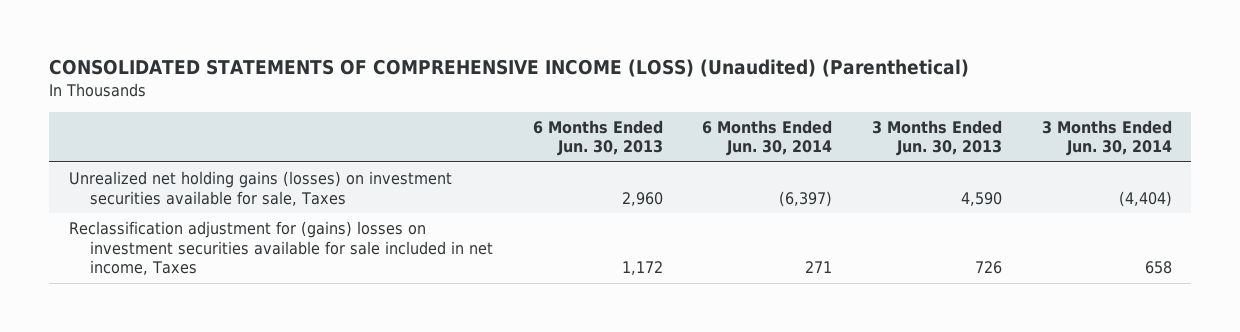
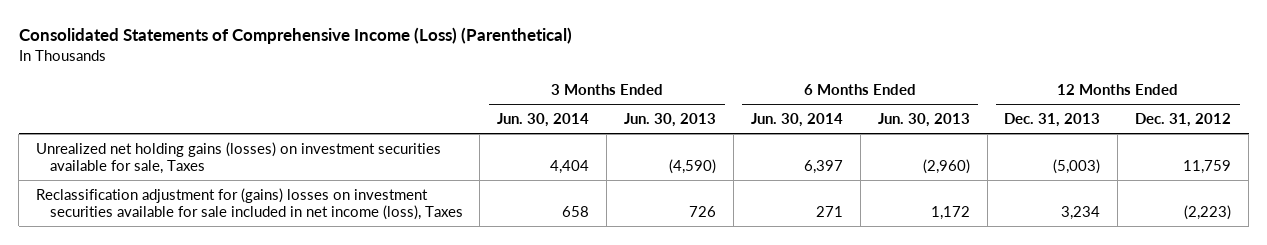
- CONSOLIDATED STATEMENTS OF COMPREHENSIVE INCOME (LOSS) (Unaudited) (Parenthetical)
+ Consolidated Statements of Comprehensive Income (Loss) (Parenthetical)
- | 6 Months Ended Jun. 30, 2013 | 6 Months Ended Jun. 30, 2014 | 3 Months Ended Jun. 30, 2013 | 3 Months Ended Jun. 30, 2014
+ | 3 Months Ended Jun. 30, 2014 | 3 Months Ended Jun. 30, 2013 | 6 Months Ended Jun. 30, 2014 | 6 Months Ended Jun. 30, 2013 | 12 Months Ended Dec. 31, 2013 | 12 Months Ended Dec. 31, 2012
- Unrealized net holding gains (losses) on investment securities available for sale, Taxes | 2,960 | (6,397) | 4,590 | (4,404)
- Reclassification adjustment for (gains) losses on investment securities available for sale included in net income, Taxes | 1,172 | 271 | 726 | 658
+ Unrealized net holding gains (losses) on investment securities available for sale, Taxes | 4,404 | (4,590) | 6,397 | (2,960) | (5,003) | 11,759
+ Reclassification adjustment for (gains) losses on investment securities available for sale included in net income (loss), Taxes | 658 | 726 | 271 | 1,172 | 3,234 | (2,223)

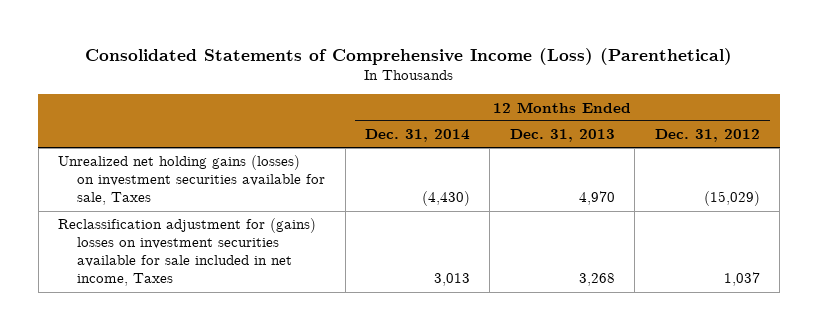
- | 3 Months Ended Jun. 30, 2014 | 3 Months Ended Jun. 30, 2013 | 6 Months Ended Jun. 30, 2014 | 6 Months Ended Jun. 30, 2013 | 12 Months Ended Dec. 31, 2013 | 12 Months Ended Dec. 31, 2012
+ | 12 Months Ended Dec. 31, 2014 | 12 Months Ended Dec. 31, 2013 | 12 Months Ended Dec. 31, 2012
- Unrealized net holding gains (losses) on investment securities available for sale, Taxes | 4,404 | (4,590) | 6,397 | (2,960) | (5,003) | 11,759
- Reclassification adjustment for (gains) losses on investment securities available for sale included in net income (loss), Taxes | 658 | 726 | 271 | 1,172 | 3,234 | (2,223)
+ Unrealized net holding gains (losses) on investment securities available for sale, Taxes | (4,430) | 4,970 | (15,029)
+ Reclassification adjustment for (gains) losses on investment securities available for sale included in net income, Taxes | 3,013 | 3,268 | 1,037

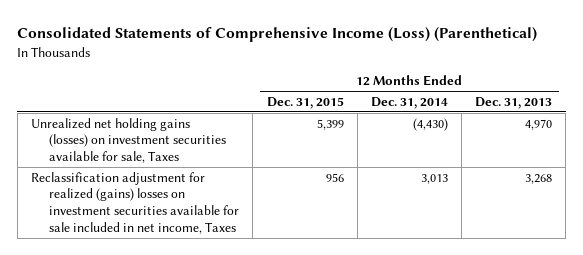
- | 12 Months Ended Dec. 31, 2014 | 12 Months Ended Dec. 31, 2013 | 12 Months Ended Dec. 31, 2012
+ | 12 Months Ended Dec. 31, 2015 | 12 Months Ended Dec. 31, 2014 | 12 Months Ended Dec. 31, 2013
- Reclassification adjustment for (gains) losses on investment securities available for sale included in net income, Taxes | 3,013 | 3,268 | 1,037
+ Reclassification adjustment for realized (gains) losses on investment securities available for sale included in net income, Taxes | 956 | 3,013 | 3,268

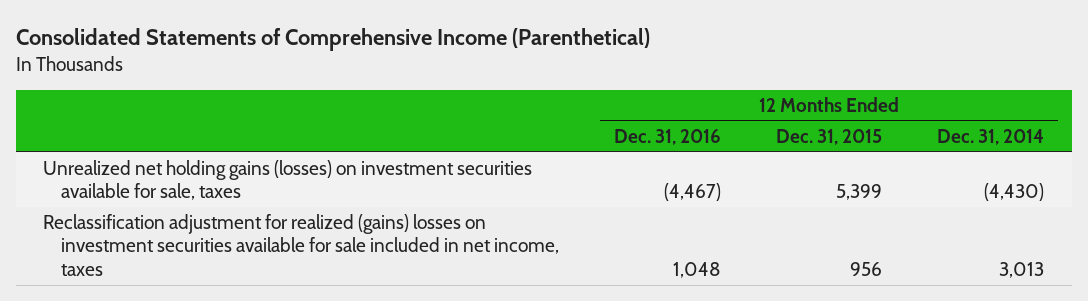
- Consolidated Statements of Comprehensive Income (Loss) (Parenthetical)
+ Consolidated Statements of Comprehensive Income (Parenthetical)
- | 12 Months Ended Dec. 31, 2015 | 12 Months Ended Dec. 31, 2014 | 12 Months Ended Dec. 31, 2013
+ | 12 Months Ended Dec. 31, 2016 | 12 Months Ended Dec. 31, 2015 | 12 Months Ended Dec. 31, 2014
- Unrealized net holding gains (losses) on investment securities available for sale, Taxes | 5,399 | (4,430) | 4,970
- Reclassification adjustment for realized (gains) losses on investment securities available for sale included in net income, Taxes | 956 | 3,013 | 3,268
+ Unrealized net holding gains (losses) on investment securities available for sale, taxes | (4,467) | 5,399 | (4,430)
+ Reclassification adjustment for realized (gains) losses on investment securities available for sale included in net income, taxes | 1,048 | 956 | 3,013

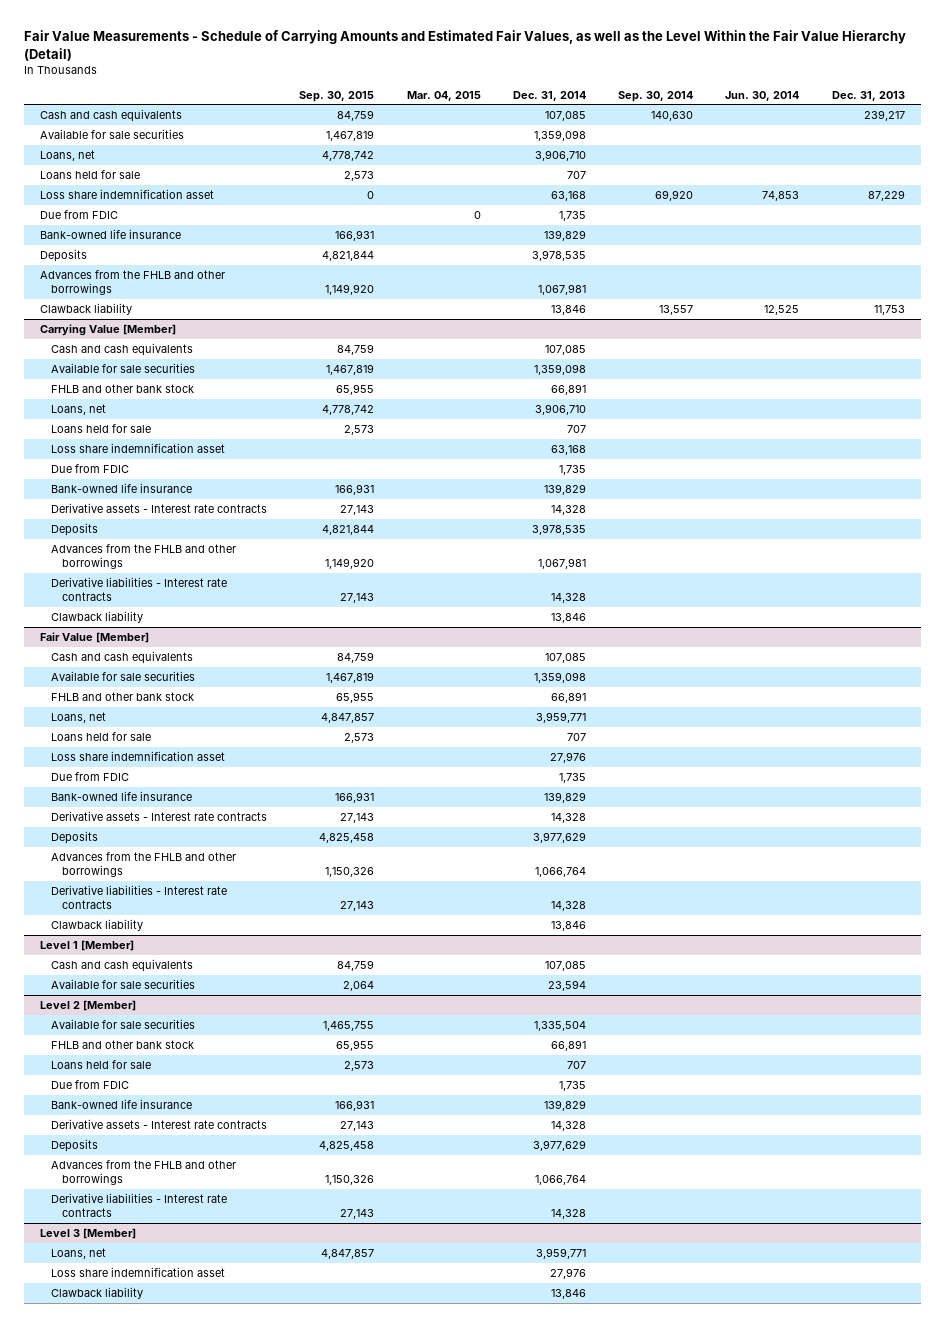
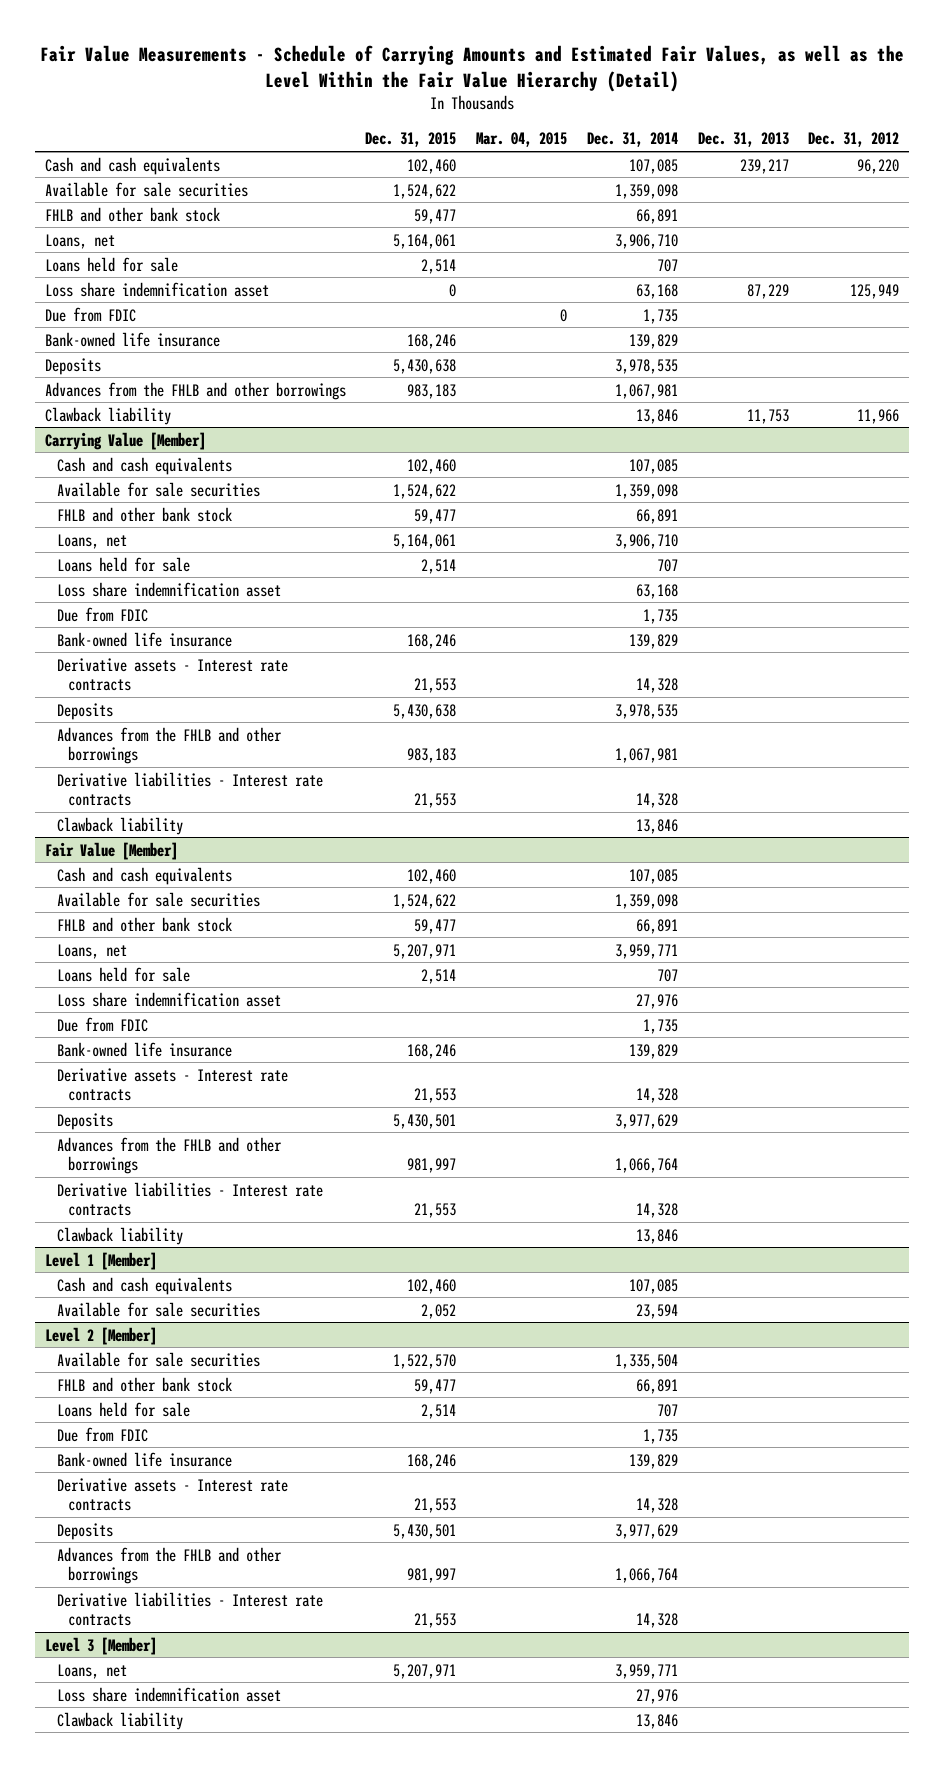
- | Sep. 30, 2015 | Mar. 04, 2015 | Dec. 31, 2014 | Sep. 30, 2014 | Jun. 30, 2014 | Dec. 31, 2013
+ | Dec. 31, 2015 | Mar. 04, 2015 | Dec. 31, 2014 | Dec. 31, 2013 | Dec. 31, 2012
+ FHLB and other bank stock | 59,477 | | 66,891 | |

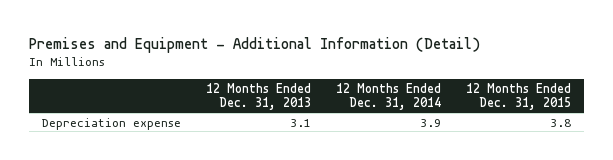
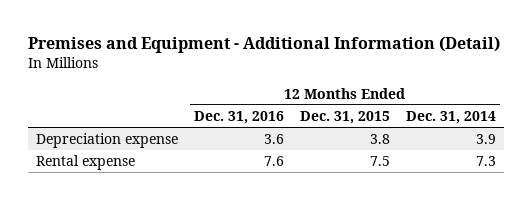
- | 12 Months Ended Dec. 31, 2013 | 12 Months Ended Dec. 31, 2014 | 12 Months Ended Dec. 31, 2015
+ | 12 Months Ended Dec. 31, 2016 | 12 Months Ended Dec. 31, 2015 | 12 Months Ended Dec. 31, 2014
+ Rental expense | 7.6 | 7.5 | 7.3

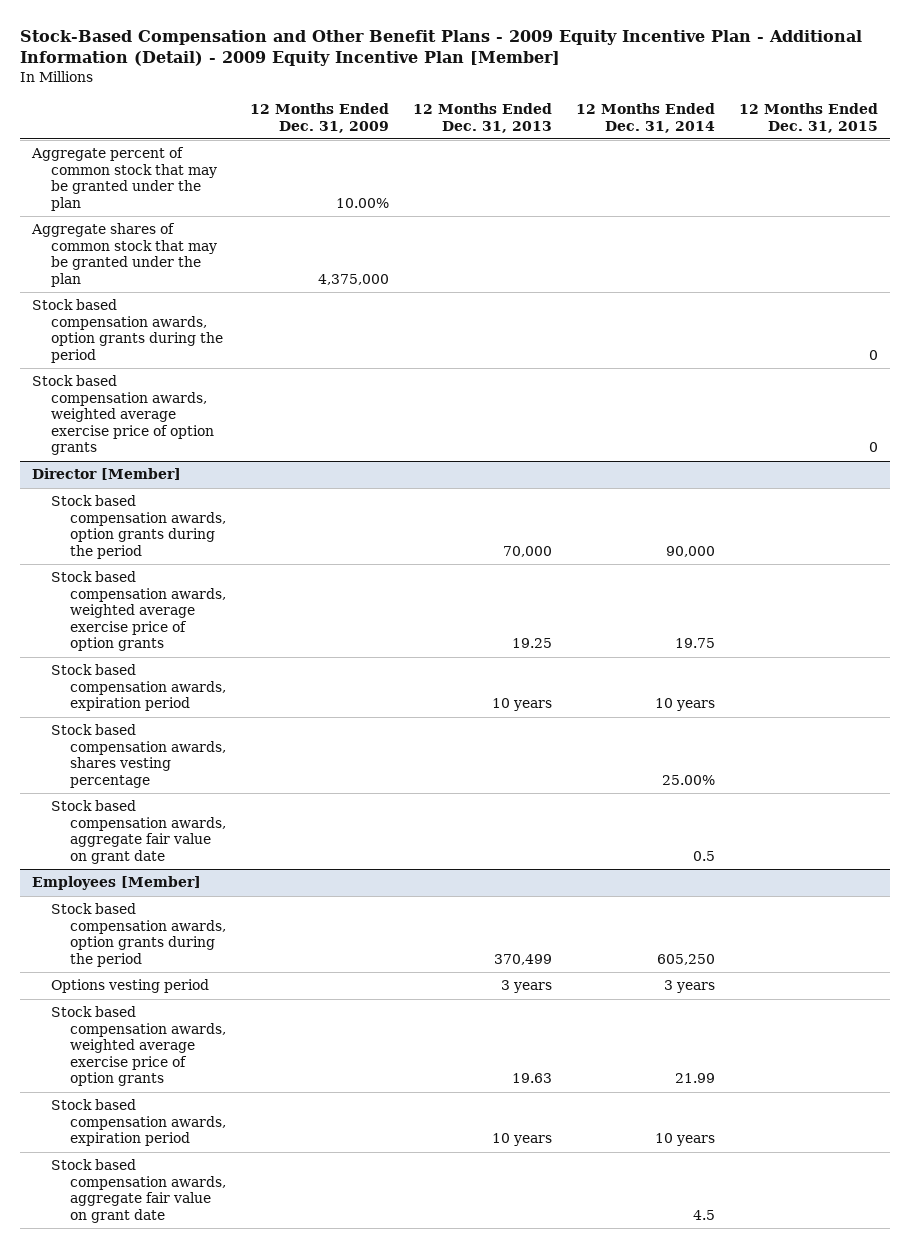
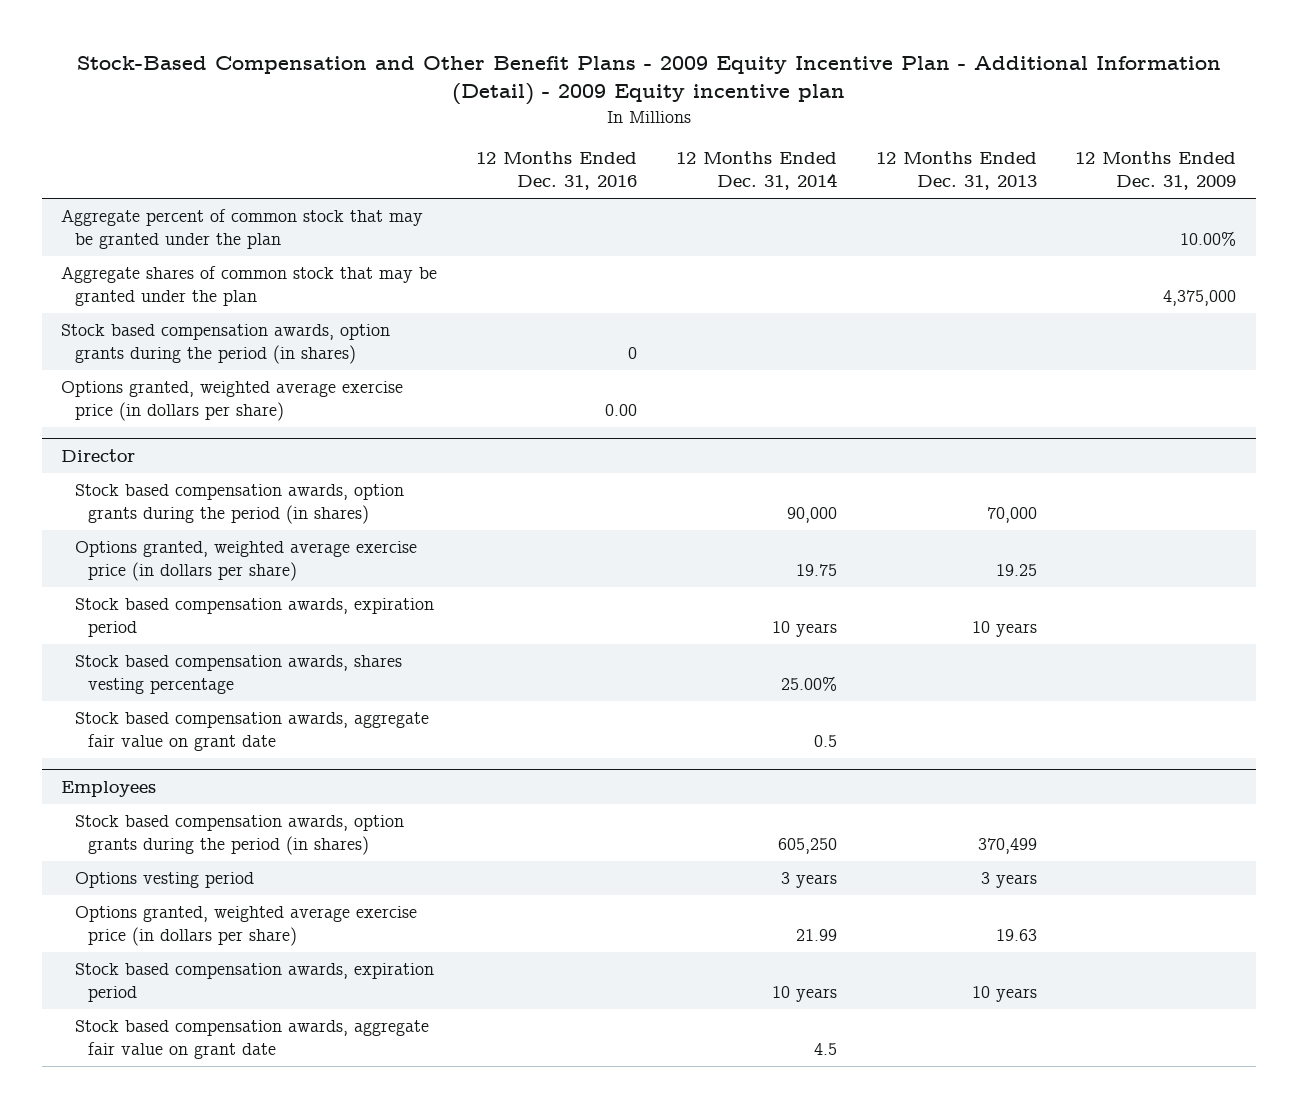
- Stock-Based Compensation and Other Benefit Plans - 2009 Equity Incentive Plan - Additional Information (Detail) - 2009 Equity Incentive Plan [Member]
+ Stock-Based Compensation and Other Benefit Plans - 2009 Equity Incentive Plan - Additional Information (Detail) - 2009 Equity incentive plan
- | 12 Months Ended Dec. 31, 2009 | 12 Months Ended Dec. 31, 2013 | 12 Months Ended Dec. 31, 2014 | 12 Months Ended Dec. 31, 2015
+ | 12 Months Ended Dec. 31, 2016 | 12 Months Ended Dec. 31, 2014 | 12 Months Ended Dec. 31, 2013 | 12 Months Ended Dec. 31, 2009
- Stock based compensation awards, option grants during the period | | | | 0
- Stock based compensation awards, weighted average exercise price of option grants | | | | 0
- Director [Member]
- Stock based compensation awards, option grants during the period | | 70,000 | 90,000 |
- Stock based compensation awards, weighted average exercise price of option grants | | 19.25 | 19.75 |
+ Stock based compensation awards, option grants during the period (in shares) | 0 | | |
+ Options granted, weighted average exercise price (in dollars per share) | 0.00 | | |
+ Director
+ Stock based compensation awards, option grants during the period (in shares) | | 90,000 | 70,000 |
+ Options granted, weighted average exercise price (in dollars per share) | | 19.75 | 19.25 |
- Employees [Member]
- Stock based compensation awards, option grants during the period | | 370,499 | 605,250 |
+ Employees
+ Stock based compensation awards, option grants during the period (in shares) | | 605,250 | 370,499 |
- Stock based compensation awards, weighted average exercise price of option grants | | 19.63 | 21.99 |
+ Options granted, weighted average exercise price (in dollars per share) | | 21.99 | 19.63 |

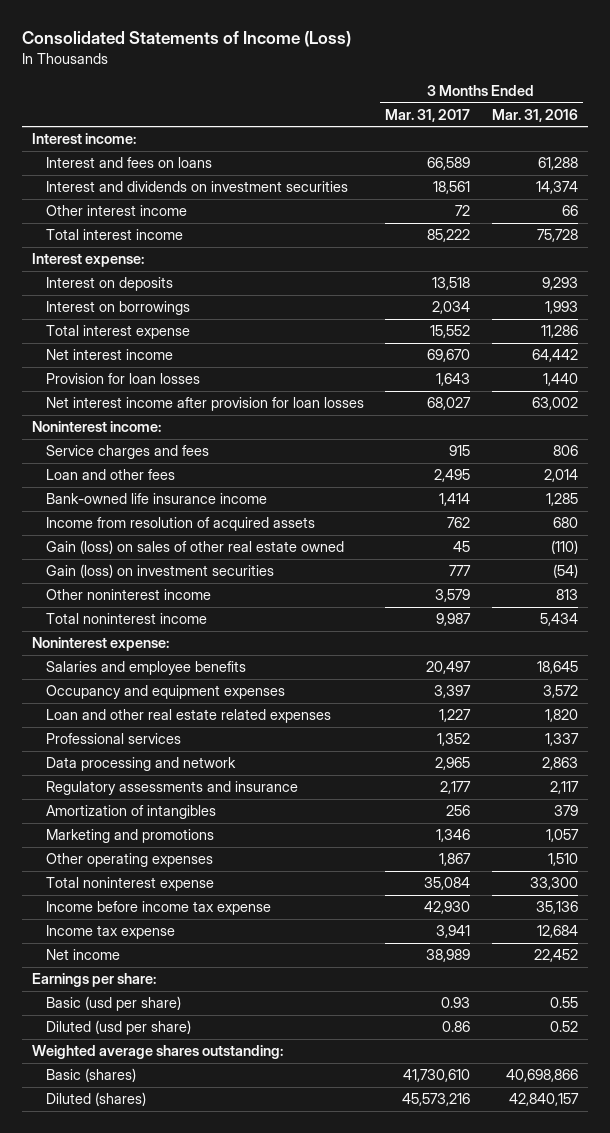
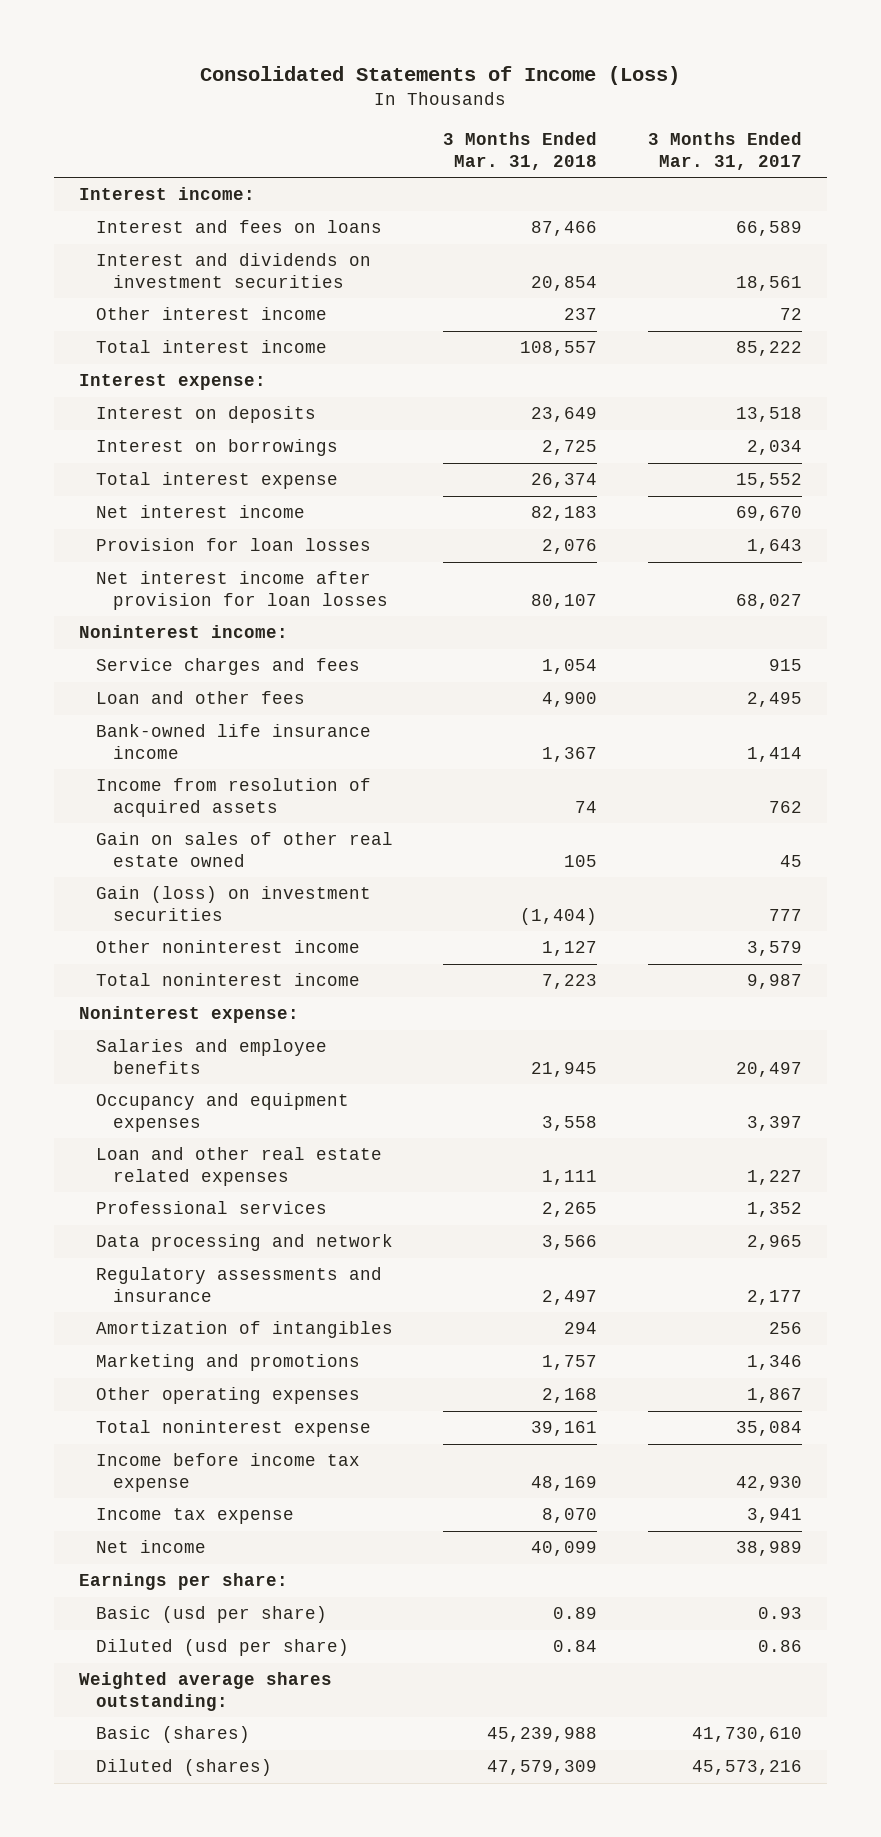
- | 3 Months Ended Mar. 31, 2017 | 3 Months Ended Mar. 31, 2016
+ | 3 Months Ended Mar. 31, 2018 | 3 Months Ended Mar. 31, 2017
- Gain (loss) on sales of other real estate owned | 45 | (110)
+ Gain on sales of other real estate owned | 105 | 45

